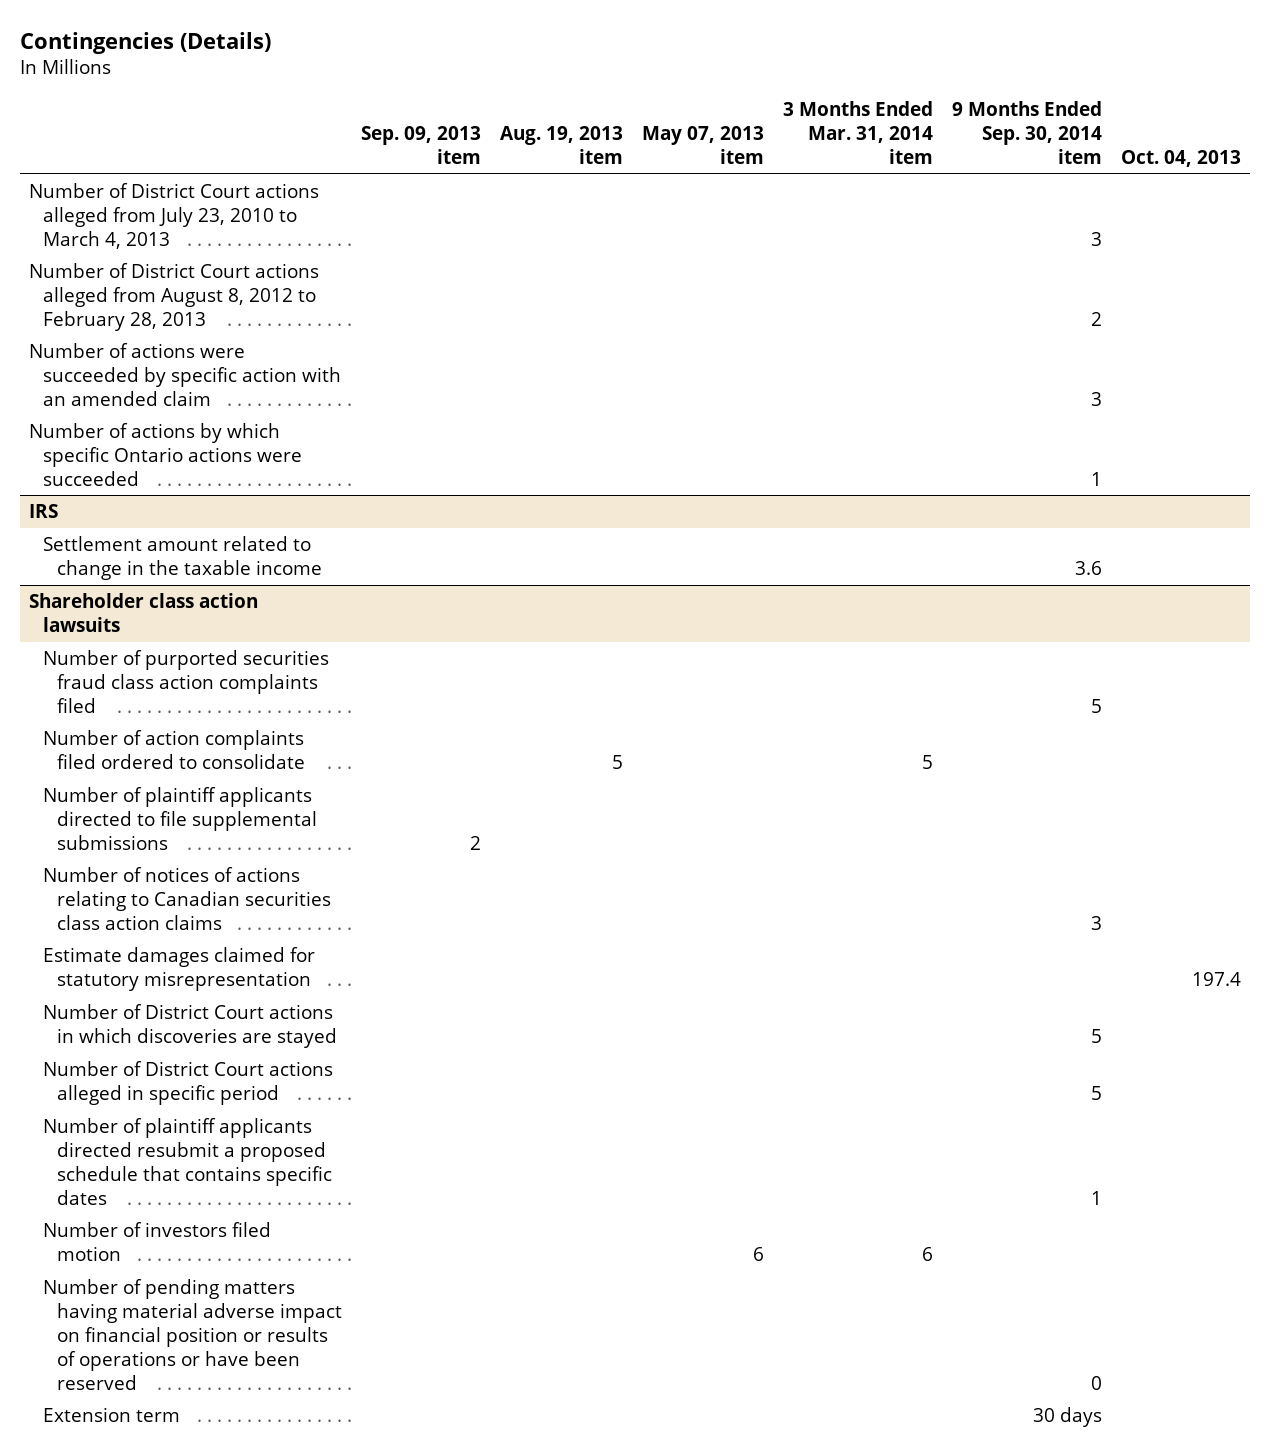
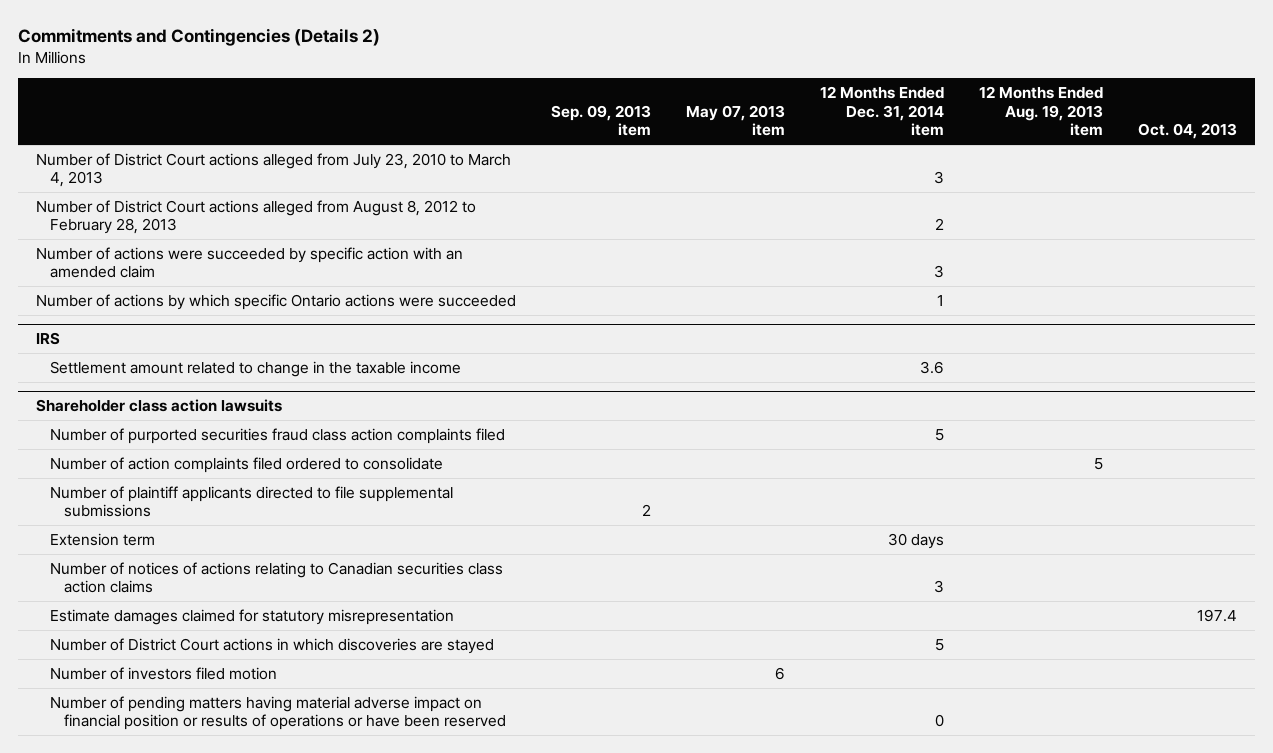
- Contingencies (Details)
+ Commitments and Contingencies (Details 2)
- | Sep. 09, 2013 item | Aug. 19, 2013 item | May 07, 2013 item | 3 Months Ended Mar. 31, 2014 item | 9 Months Ended Sep. 30, 2014 item | Oct. 04, 2013
+ | Sep. 09, 2013 item | May 07, 2013 item | 12 Months Ended Dec. 31, 2014 item | 12 Months Ended Aug. 19, 2013 item | Oct. 04, 2013
@ Shareholder class action lawsuits
moved up: Extension term | | | 30 days | |
- Number of District Court actions alleged in specific period | | | | | 5 |
- Number of plaintiff applicants directed resubmit a proposed schedule that contains specific dates | | | | | 1 |

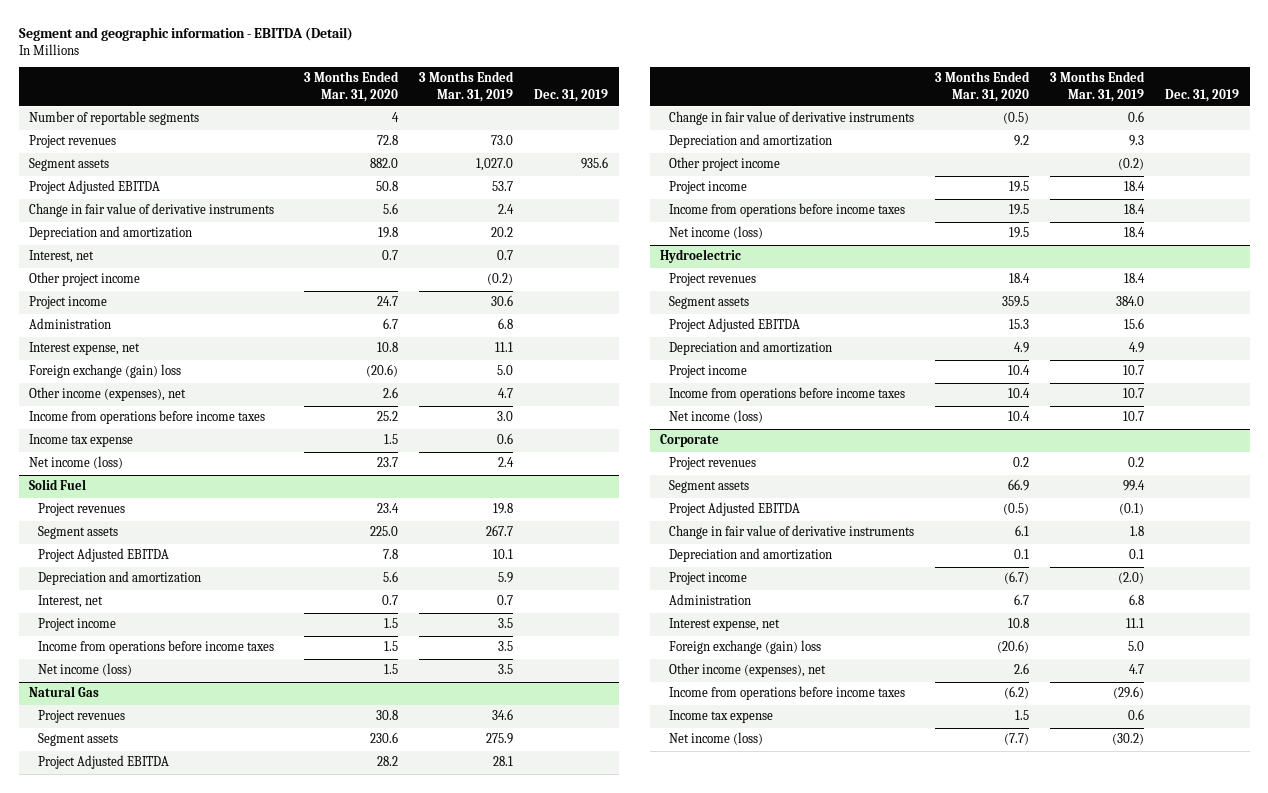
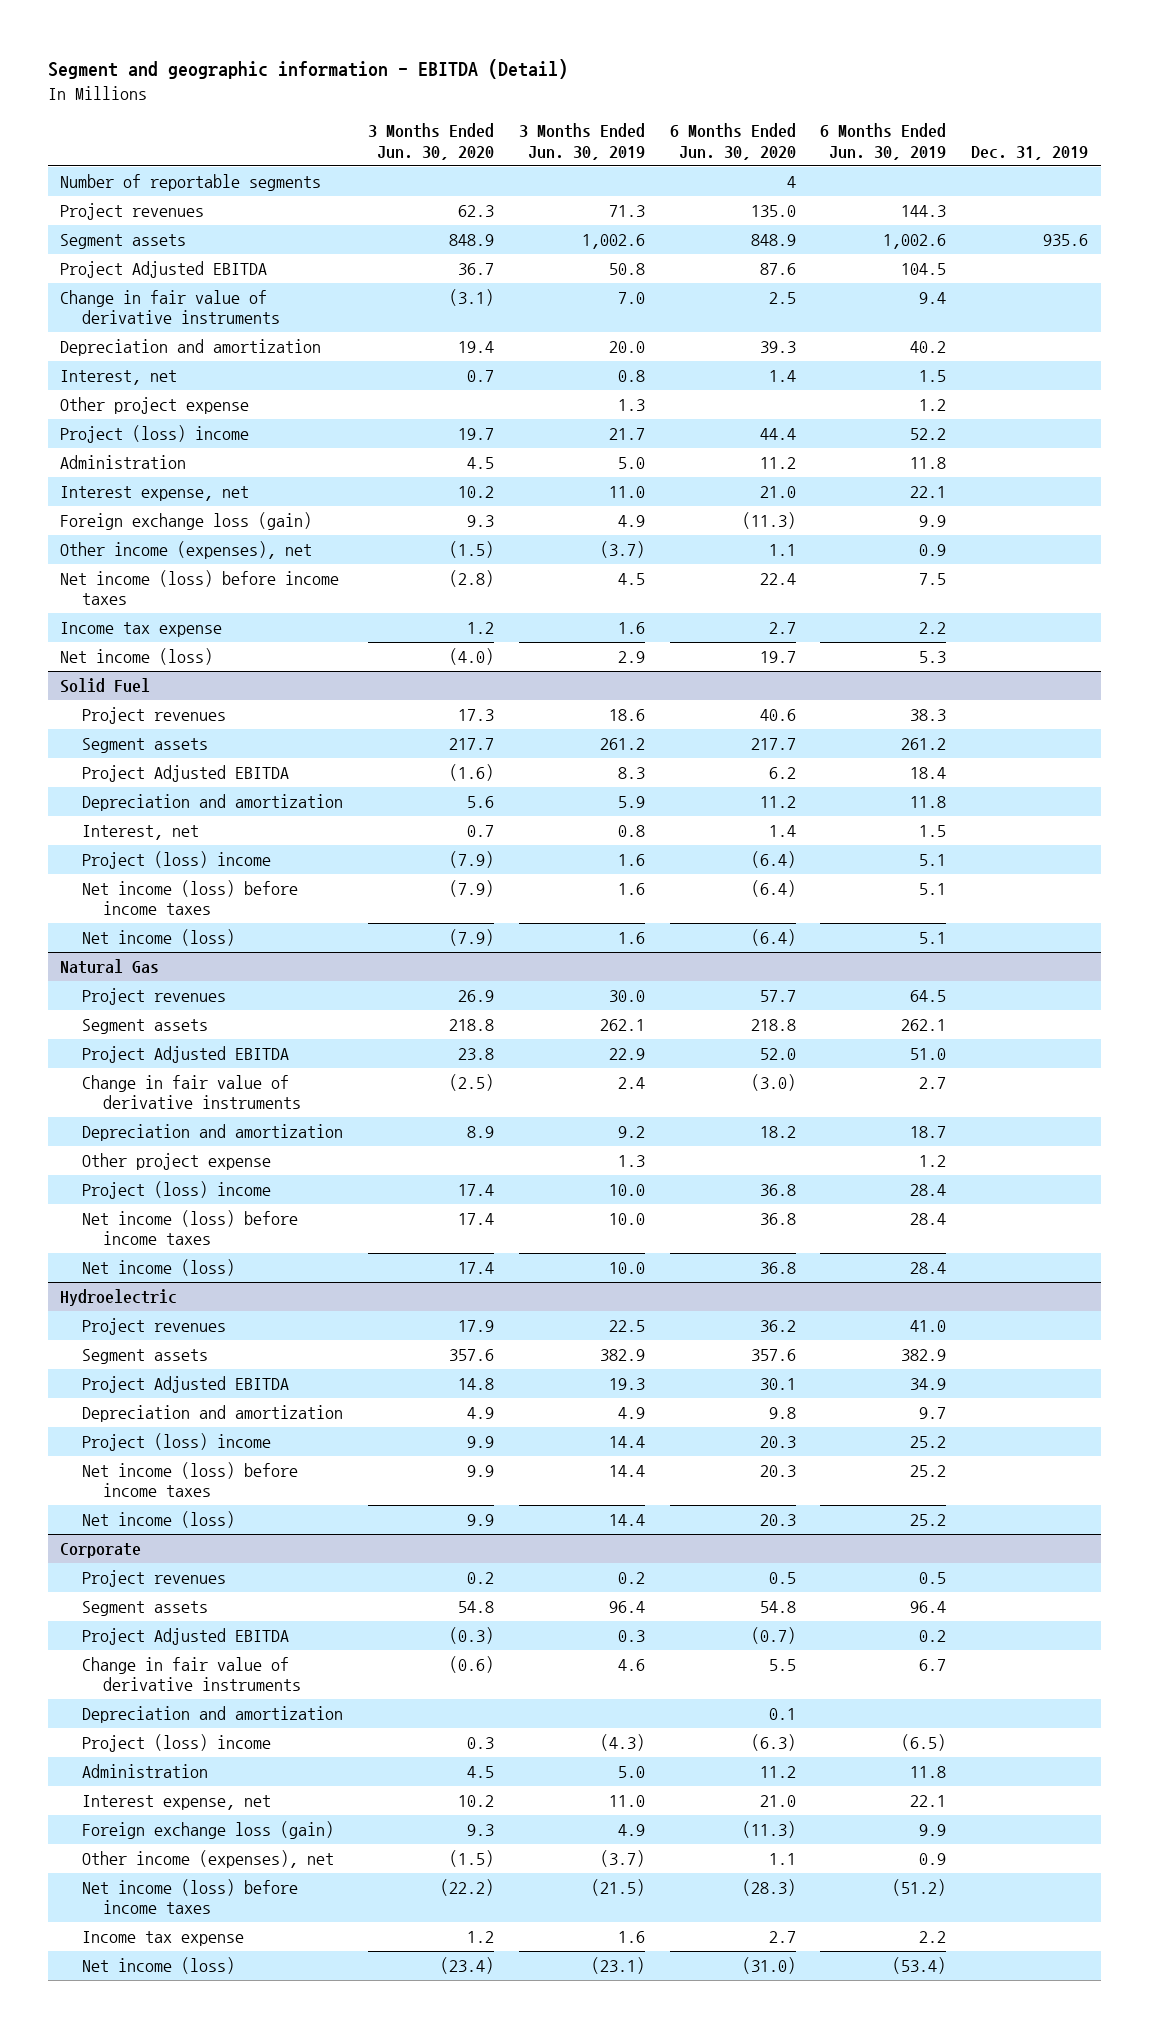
- | 3 Months Ended Mar. 31, 2020 | 3 Months Ended Mar. 31, 2019 | Dec. 31, 2019
+ | 3 Months Ended Jun. 30, 2020 | 3 Months Ended Jun. 30, 2019 | 6 Months Ended Jun. 30, 2020 | 6 Months Ended Jun. 30, 2019 | Dec. 31, 2019
- Other project income | | (0.2) |
- Project income | 24.7 | 30.6 |
+ Other project expense | | 1.3 | | 1.2 |
+ Project (loss) income | 19.7 | 21.7 | 44.4 | 52.2 |
- Foreign exchange (gain) loss | (20.6) | 5.0 |
+ Foreign exchange loss (gain) | 9.3 | 4.9 | (11.3) | 9.9 |
- Income from operations before income taxes | 25.2 | 3.0 |
+ Net income (loss) before income taxes | (2.8) | 4.5 | 22.4 | 7.5 |
@ Solid Fuel
- Project income | 1.5 | 3.5 |
- Income from operations before income taxes | 1.5 | 3.5 |
+ Project (loss) income | (7.9) | 1.6 | (6.4) | 5.1 |
+ Net income (loss) before income taxes | (7.9) | 1.6 | (6.4) | 5.1 |
@ Natural Gas
- Other project income | | (0.2) |
- Project income | 19.5 | 18.4 |
- Income from operations before income taxes | 19.5 | 18.4 |
+ Other project expense | | 1.3 | | 1.2 |
+ Project (loss) income | 17.4 | 10.0 | 36.8 | 28.4 |
+ Net income (loss) before income taxes | 17.4 | 10.0 | 36.8 | 28.4 |
@ Hydroelectric
- Project income | 10.4 | 10.7 |
- Income from operations before income taxes | 10.4 | 10.7 |
+ Project (loss) income | 9.9 | 14.4 | 20.3 | 25.2 |
+ Net income (loss) before income taxes | 9.9 | 14.4 | 20.3 | 25.2 |
@ Corporate
- Project income | (6.7) | (2.0) |
+ Project (loss) income | 0.3 | (4.3) | (6.3) | (6.5) |
- Foreign exchange (gain) loss | (20.6) | 5.0 |
+ Foreign exchange loss (gain) | 9.3 | 4.9 | (11.3) | 9.9 |
- Income from operations before income taxes | (6.2) | (29.6) |
+ Net income (loss) before income taxes | (22.2) | (21.5) | (28.3) | (51.2) |

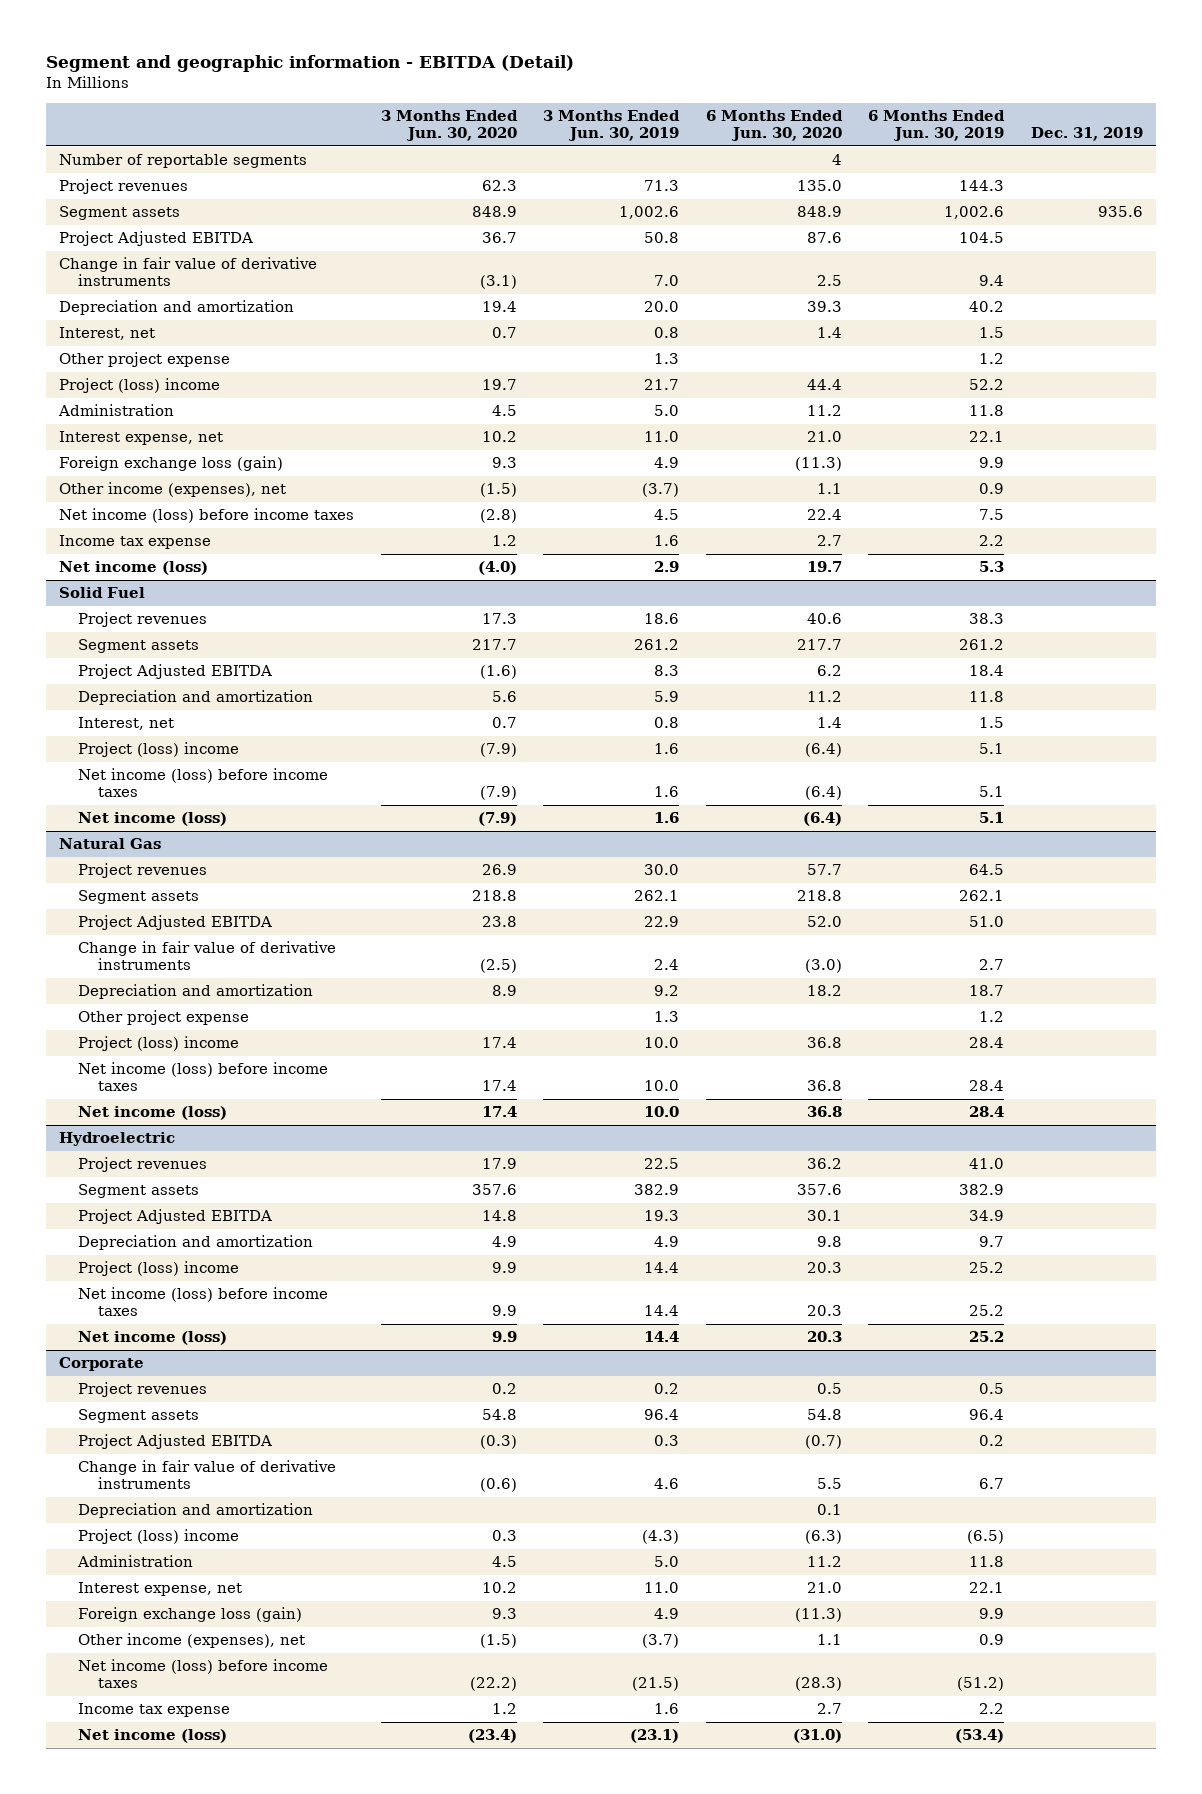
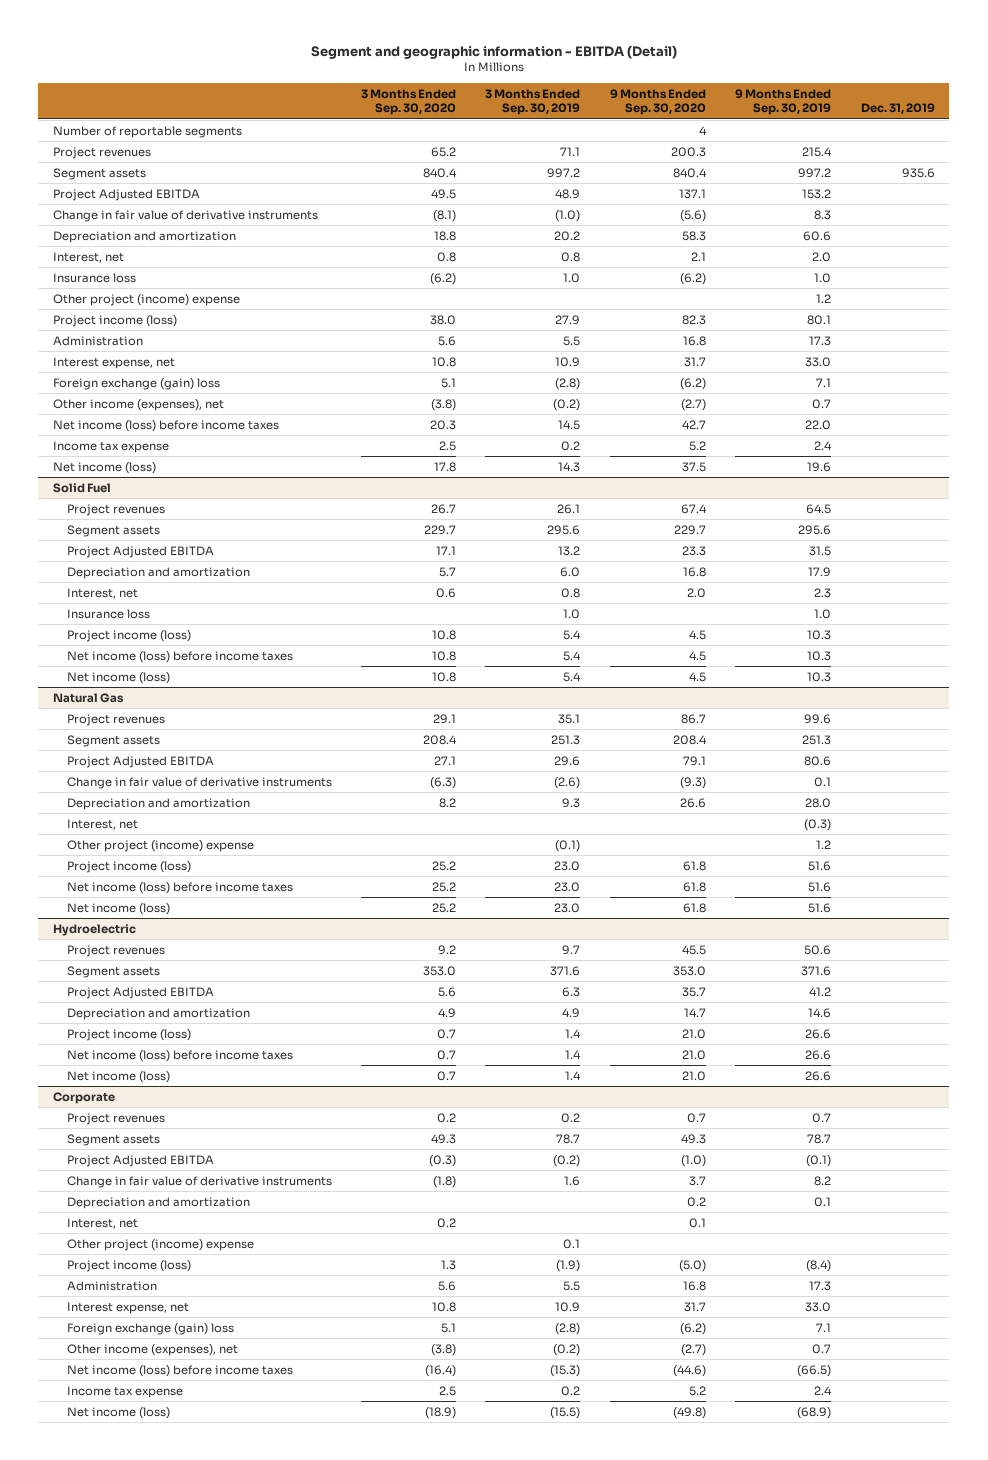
- | 3 Months Ended Jun. 30, 2020 | 3 Months Ended Jun. 30, 2019 | 6 Months Ended Jun. 30, 2020 | 6 Months Ended Jun. 30, 2019 | Dec. 31, 2019
+ | 3 Months Ended Sep. 30, 2020 | 3 Months Ended Sep. 30, 2019 | 9 Months Ended Sep. 30, 2020 | 9 Months Ended Sep. 30, 2019 | Dec. 31, 2019
- Other project expense | | 1.3 | | 1.2 |
- Project (loss) income | 19.7 | 21.7 | 44.4 | 52.2 |
+ Insurance loss | (6.2) | 1.0 | (6.2) | 1.0 |
+ Other project (income) expense | | | | 1.2 |
+ Project income (loss) | 38.0 | 27.9 | 82.3 | 80.1 |
- Foreign exchange loss (gain) | 9.3 | 4.9 | (11.3) | 9.9 |
+ Foreign exchange (gain) loss | 5.1 | (2.8) | (6.2) | 7.1 |
@ Solid Fuel
- Project (loss) income | (7.9) | 1.6 | (6.4) | 5.1 |
+ Insurance loss | | 1.0 | | 1.0 |
+ Project income (loss) | 10.8 | 5.4 | 4.5 | 10.3 |
@ Natural Gas
- Other project expense | | 1.3 | | 1.2 |
- Project (loss) income | 17.4 | 10.0 | 36.8 | 28.4 |
+ Interest, net | | | | (0.3) |
+ Other project (income) expense | | (0.1) | | 1.2 |
+ Project income (loss) | 25.2 | 23.0 | 61.8 | 51.6 |
@ Hydroelectric
- Project (loss) income | 9.9 | 14.4 | 20.3 | 25.2 |
+ Project income (loss) | 0.7 | 1.4 | 21.0 | 26.6 |
@ Corporate
- Project (loss) income | 0.3 | (4.3) | (6.3) | (6.5) |
+ Interest, net | 0.2 | | 0.1 | |
+ Other project (income) expense | | 0.1 | | |
+ Project income (loss) | 1.3 | (1.9) | (5.0) | (8.4) |
- Foreign exchange loss (gain) | 9.3 | 4.9 | (11.3) | 9.9 |
+ Foreign exchange (gain) loss | 5.1 | (2.8) | (6.2) | 7.1 |

